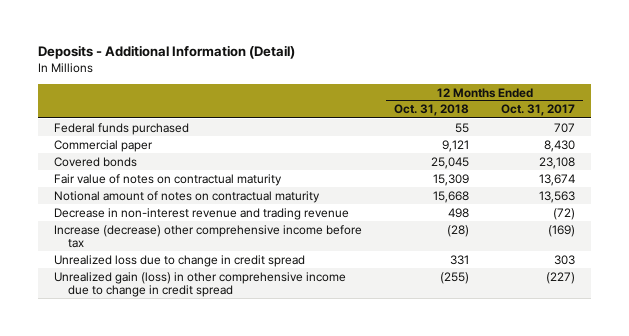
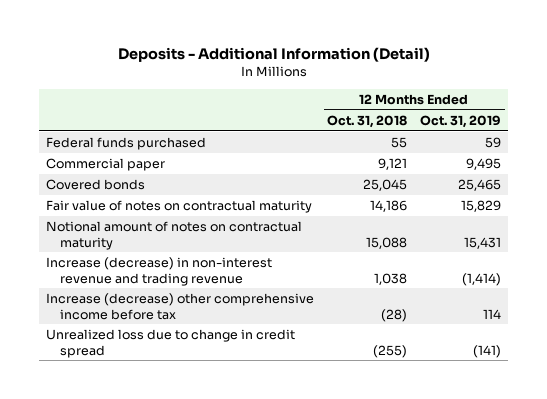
- | 12 Months Ended Oct. 31, 2018 | 12 Months Ended Oct. 31, 2017
+ | 12 Months Ended Oct. 31, 2018 | 12 Months Ended Oct. 31, 2019
- Fair value of notes on contractual maturity | 15,309 | 13,674
- Notional amount of notes on contractual maturity | 15,668 | 13,563
- Decrease in non-interest revenue and trading revenue | 498 | (72)
+ Fair value of notes on contractual maturity | 14,186 | 15,829
+ Notional amount of notes on contractual maturity | 15,088 | 15,431
+ Increase (decrease) in non-interest revenue and trading revenue | 1,038 | (1,414)
- Unrealized loss due to change in credit spread | 331 | 303
- Unrealized gain (loss) in other comprehensive income due to change in credit spread | (255) | (227)
+ Unrealized loss due to change in credit spread | (255) | (141)

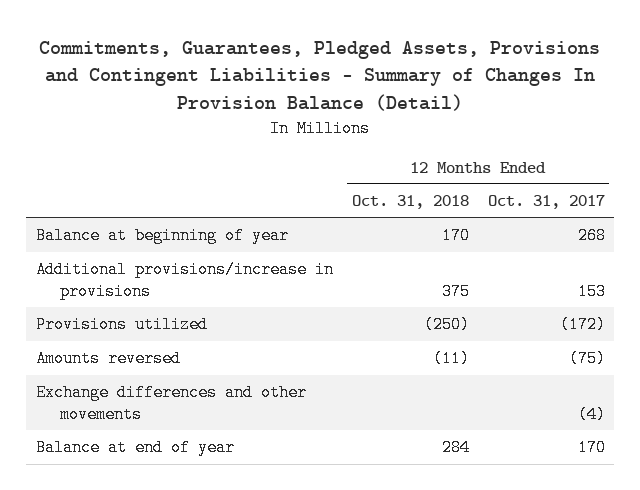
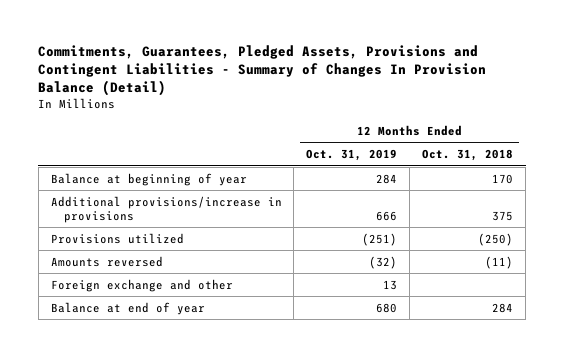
- | 12 Months Ended Oct. 31, 2018 | 12 Months Ended Oct. 31, 2017
+ | 12 Months Ended Oct. 31, 2019 | 12 Months Ended Oct. 31, 2018
- Exchange differences and other movements | | (4)
+ Foreign exchange and other | 13 |

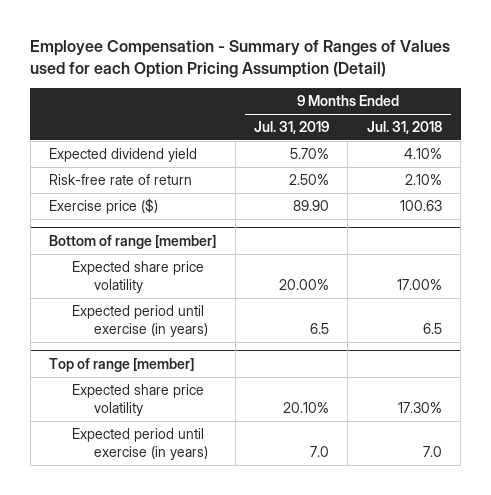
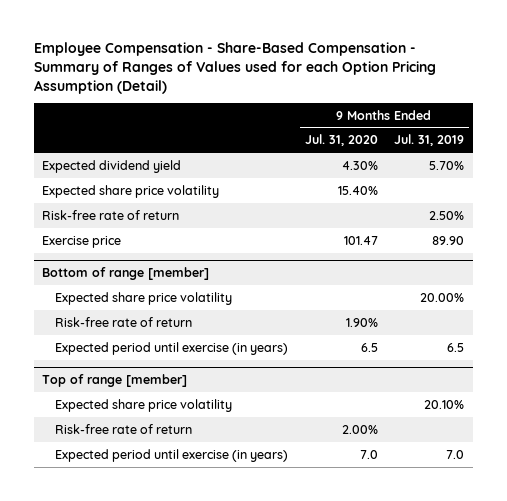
- Employee Compensation - Summary of Ranges of Values used for each Option Pricing Assumption (Detail)
+ Employee Compensation - Share-Based Compensation - Summary of Ranges of Values used for each Option Pricing Assumption (Detail)
- | 9 Months Ended Jul. 31, 2019 | 9 Months Ended Jul. 31, 2018
+ | 9 Months Ended Jul. 31, 2020 | 9 Months Ended Jul. 31, 2019
+ Expected share price volatility | 15.40% |
- Exercise price ($) | 89.90 | 100.63
+ Exercise price | 101.47 | 89.90
@ Bottom of range [member]
+ Risk-free rate of return | 1.90% |
@ Top of range [member]
+ Risk-free rate of return | 2.00% |

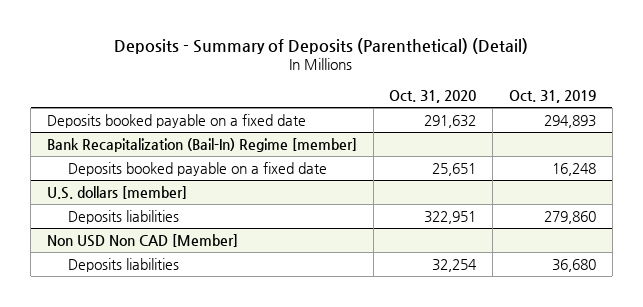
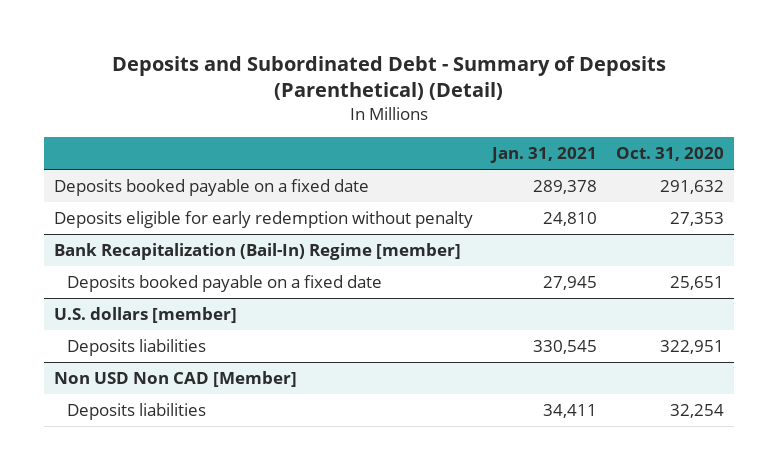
- Deposits - Summary of Deposits (Parenthetical) (Detail)
+ Deposits and Subordinated Debt - Summary of Deposits (Parenthetical) (Detail)
- | Oct. 31, 2020 | Oct. 31, 2019
+ | Jan. 31, 2021 | Oct. 31, 2020
+ Deposits eligible for early redemption without penalty | 24,810 | 27,353

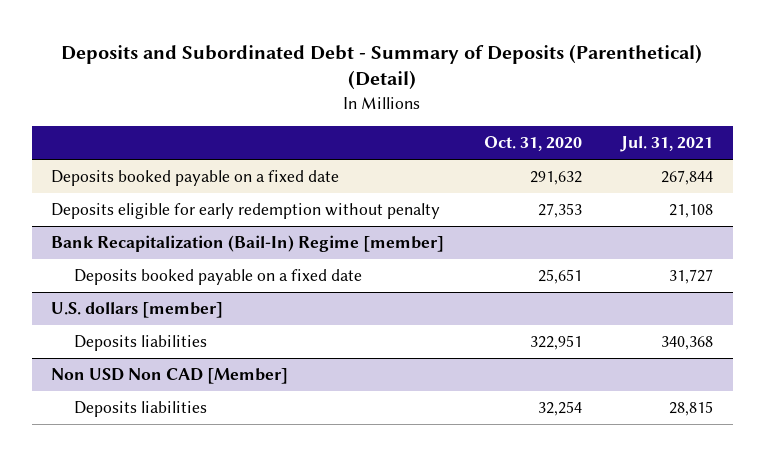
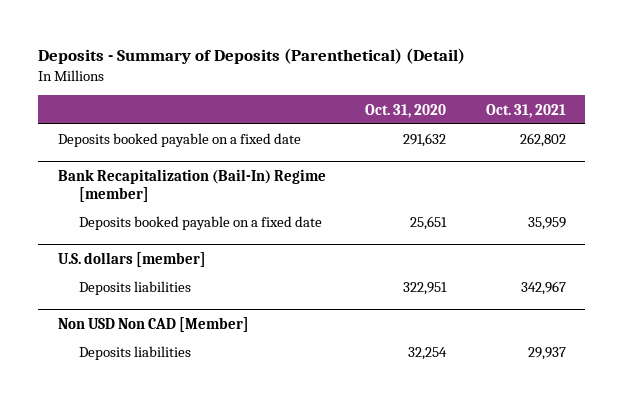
- Deposits and Subordinated Debt - Summary of Deposits (Parenthetical) (Detail)
+ Deposits - Summary of Deposits (Parenthetical) (Detail)
- | Oct. 31, 2020 | Jul. 31, 2021
+ | Oct. 31, 2020 | Oct. 31, 2021
- Deposits eligible for early redemption without penalty | 27,353 | 21,108

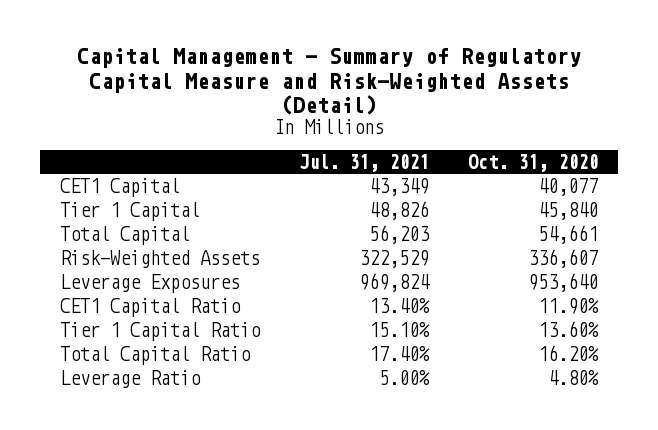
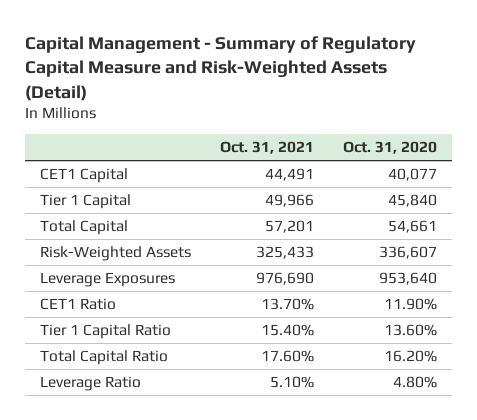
- | Jul. 31, 2021 | Oct. 31, 2020
+ | Oct. 31, 2021 | Oct. 31, 2020
- CET1 Capital Ratio | 13.40% | 11.90%
+ CET1 Ratio | 13.70% | 11.90%

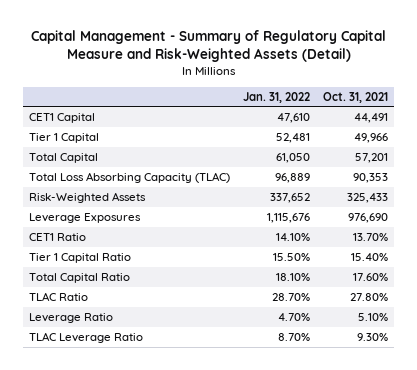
- | Oct. 31, 2021 | Oct. 31, 2020
+ | Jan. 31, 2022 | Oct. 31, 2021
+ Total Loss Absorbing Capacity (TLAC) | 96,889 | 90,353
+ TLAC Ratio | 28.70% | 27.80%
+ TLAC Leverage Ratio | 8.70% | 9.30%

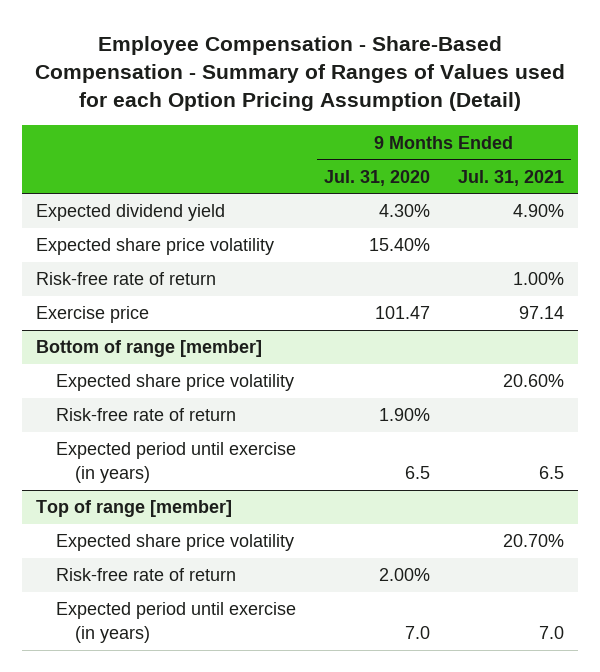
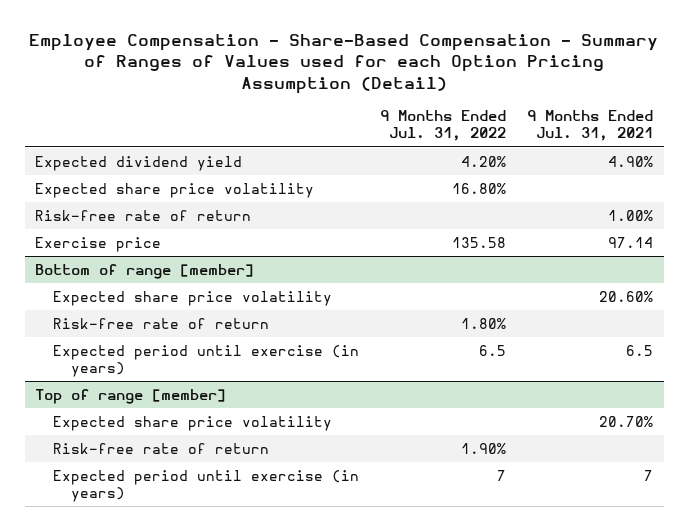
- | 9 Months Ended Jul. 31, 2020 | 9 Months Ended Jul. 31, 2021
+ | 9 Months Ended Jul. 31, 2022 | 9 Months Ended Jul. 31, 2021
@ Top of range [member]
- Expected period until exercise (in years) | 7.0 | 7.0
+ Expected period until exercise (in years) | 7 | 7

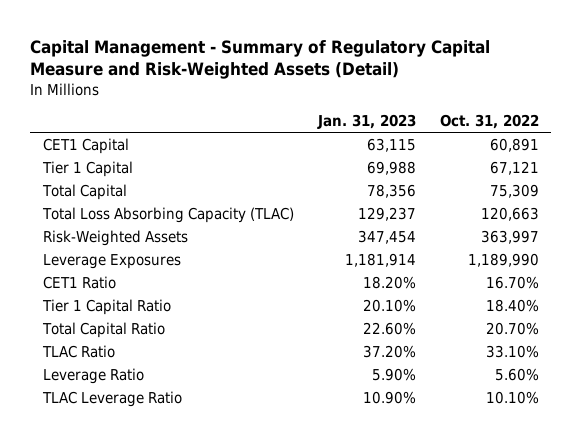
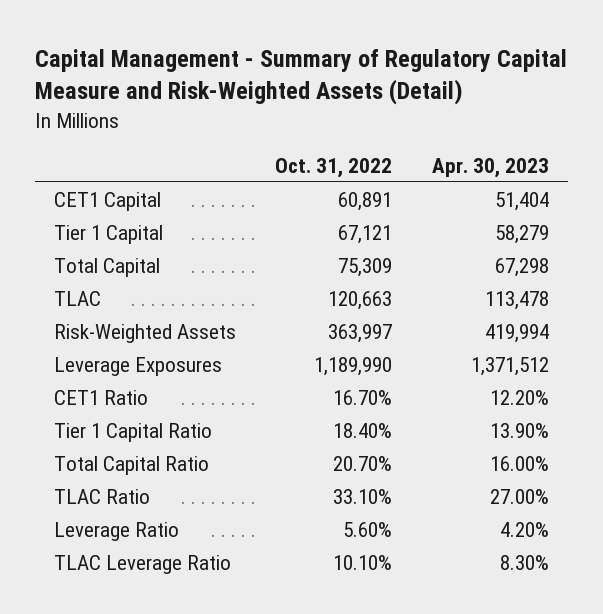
- | Jan. 31, 2023 | Oct. 31, 2022
+ | Oct. 31, 2022 | Apr. 30, 2023
- Total Loss Absorbing Capacity (TLAC) | 129,237 | 120,663
+ TLAC | 120,663 | 113,478

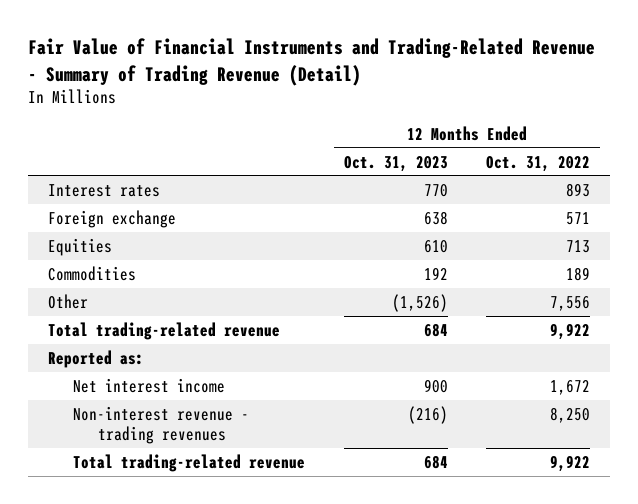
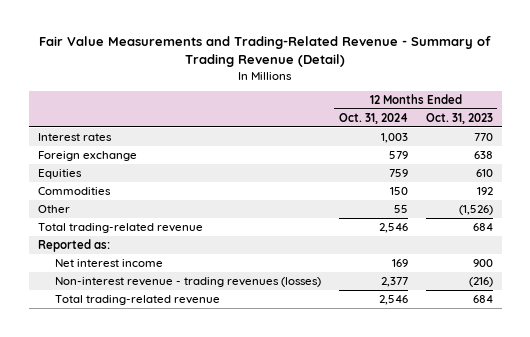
- Fair Value of Financial Instruments and Trading-Related Revenue - Summary of Trading Revenue (Detail)
+ Fair Value Measurements and Trading-Related Revenue - Summary of Trading Revenue (Detail)
- | 12 Months Ended Oct. 31, 2023 | 12 Months Ended Oct. 31, 2022
+ | 12 Months Ended Oct. 31, 2024 | 12 Months Ended Oct. 31, 2023
- Non-interest revenue - trading revenues | (216) | 8,250
+ Non-interest revenue - trading revenues (losses) | 2,377 | (216)

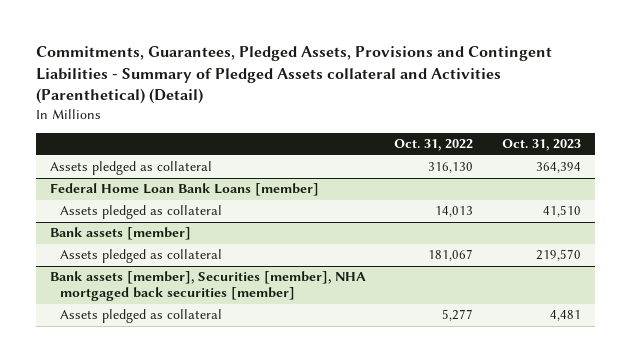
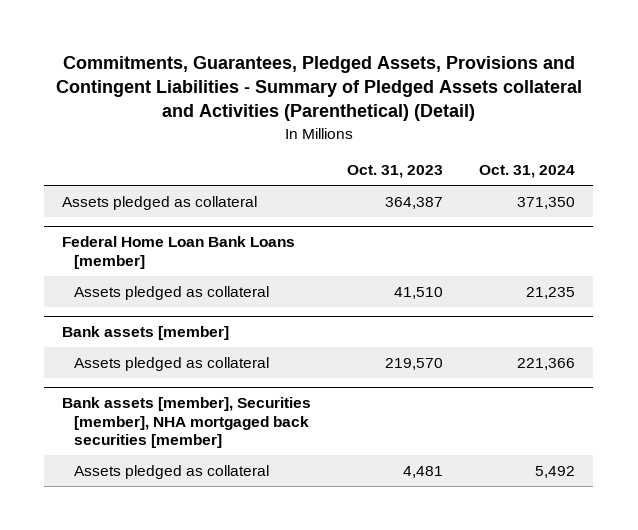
- | Oct. 31, 2022 | Oct. 31, 2023
+ | Oct. 31, 2023 | Oct. 31, 2024
- Assets pledged as collateral | 316,130 | 364,394
+ Assets pledged as collateral | 364,387 | 371,350

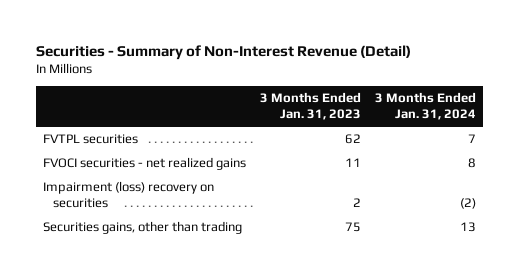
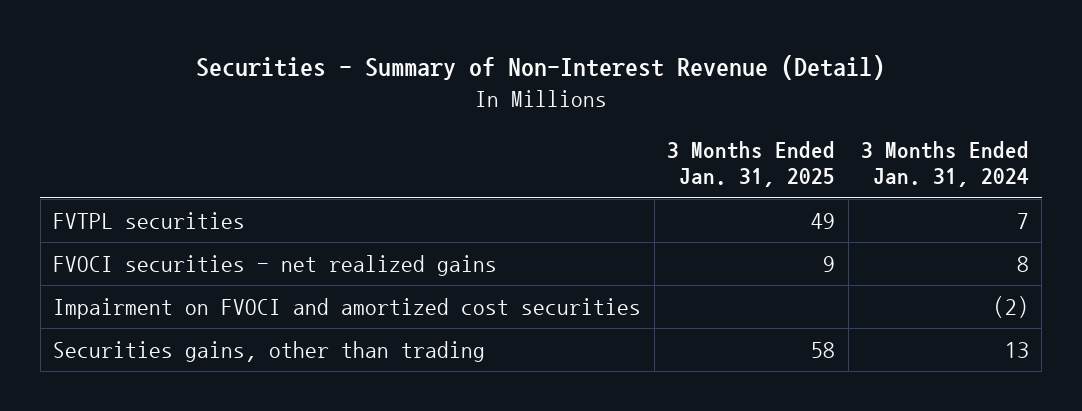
- | 3 Months Ended Jan. 31, 2023 | 3 Months Ended Jan. 31, 2024
+ | 3 Months Ended Jan. 31, 2025 | 3 Months Ended Jan. 31, 2024
- Impairment (loss) recovery on securities | 2 | (2)
+ Impairment on FVOCI and amortized cost securities | | (2)

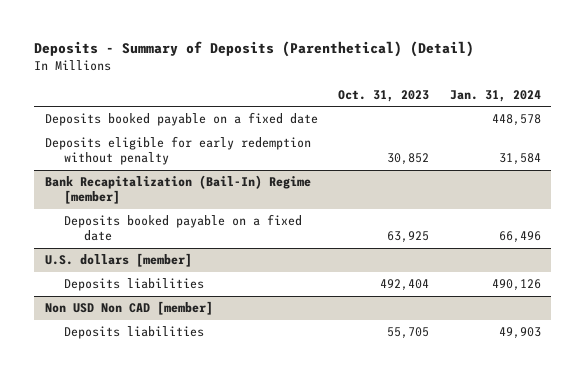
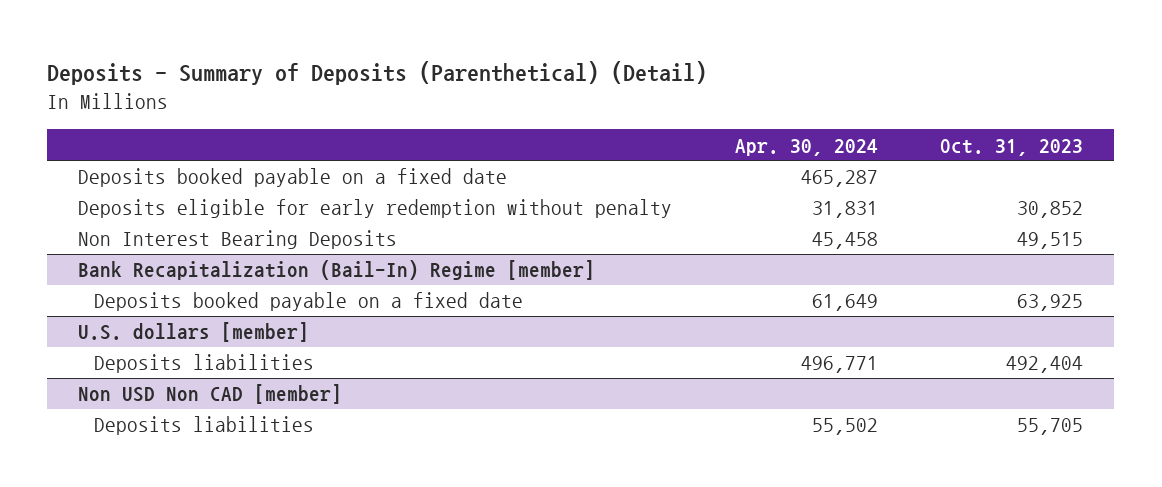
- | Oct. 31, 2023 | Jan. 31, 2024
+ | Apr. 30, 2024 | Oct. 31, 2023
+ Non Interest Bearing Deposits | 45,458 | 49,515

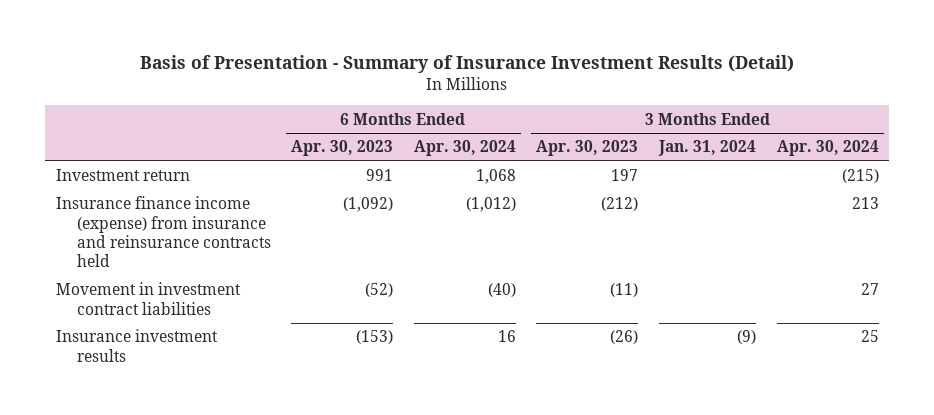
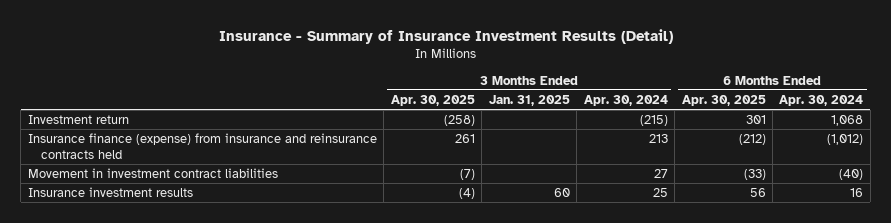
- Basis of Presentation - Summary of Insurance Investment Results (Detail)
+ Insurance - Summary of Insurance Investment Results (Detail)
- | 6 Months Ended Apr. 30, 2023 | 6 Months Ended Apr. 30, 2024 | 3 Months Ended Apr. 30, 2023 | 3 Months Ended Jan. 31, 2024 | 3 Months Ended Apr. 30, 2024
+ | 3 Months Ended Apr. 30, 2025 | 3 Months Ended Jan. 31, 2025 | 3 Months Ended Apr. 30, 2024 | 6 Months Ended Apr. 30, 2025 | 6 Months Ended Apr. 30, 2024
- Insurance finance income (expense) from insurance and reinsurance contracts held | (1,092) | (1,012) | (212) | | 213
+ Insurance finance (expense) from insurance and reinsurance contracts held | 261 | | 213 | (212) | (1,012)

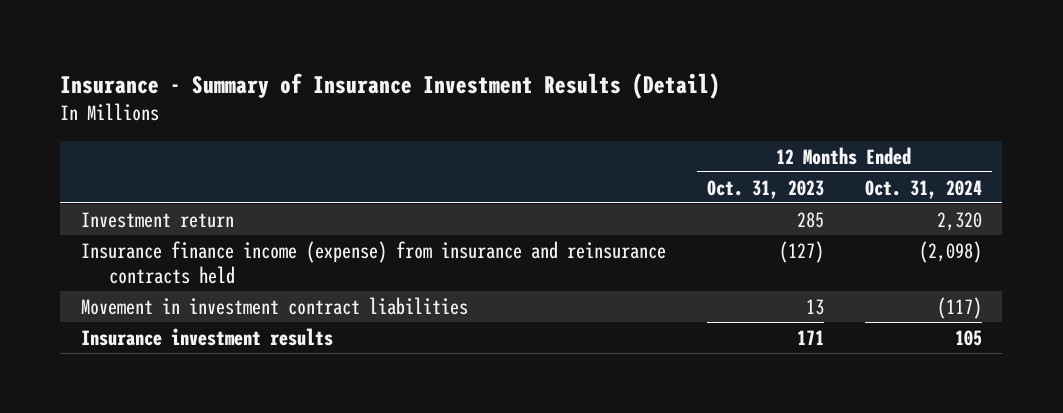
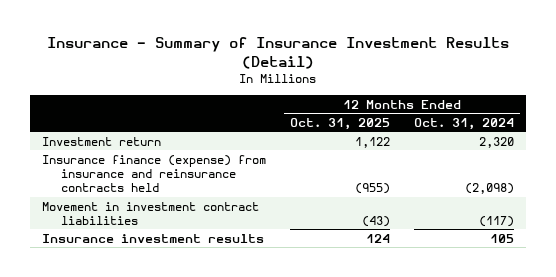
- | 12 Months Ended Oct. 31, 2023 | 12 Months Ended Oct. 31, 2024
+ | 12 Months Ended Oct. 31, 2025 | 12 Months Ended Oct. 31, 2024
- Insurance finance income (expense) from insurance and reinsurance contracts held | (127) | (2,098)
+ Insurance finance (expense) from insurance and reinsurance contracts held | (955) | (2,098)

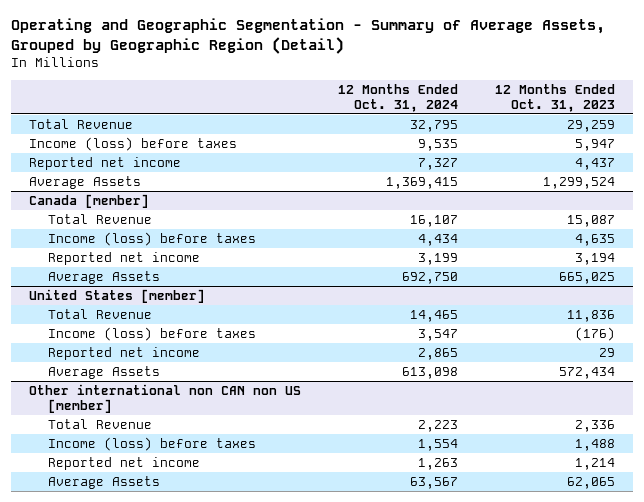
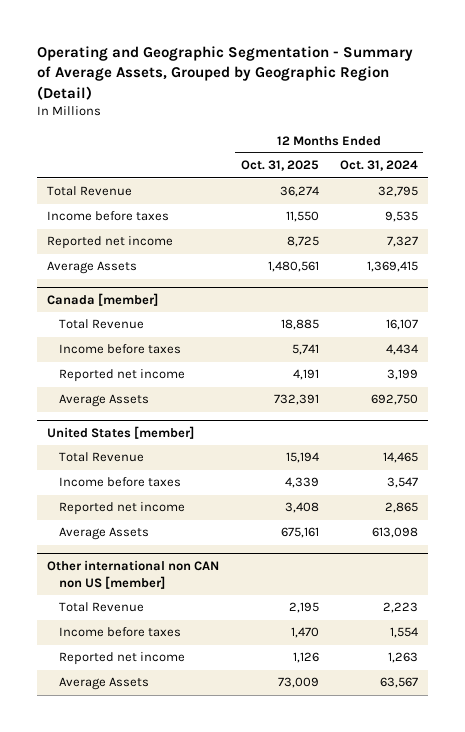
- | 12 Months Ended Oct. 31, 2024 | 12 Months Ended Oct. 31, 2023
+ | 12 Months Ended Oct. 31, 2025 | 12 Months Ended Oct. 31, 2024
- Income (loss) before taxes | 9,535 | 5,947
+ Income before taxes | 11,550 | 9,535
@ Canada [member]
- Income (loss) before taxes | 4,434 | 4,635
+ Income before taxes | 5,741 | 4,434
@ United States [member]
- Income (loss) before taxes | 3,547 | (176)
+ Income before taxes | 4,339 | 3,547
@ Other international non CAN non US [member]
- Income (loss) before taxes | 1,554 | 1,488
+ Income before taxes | 1,470 | 1,554

